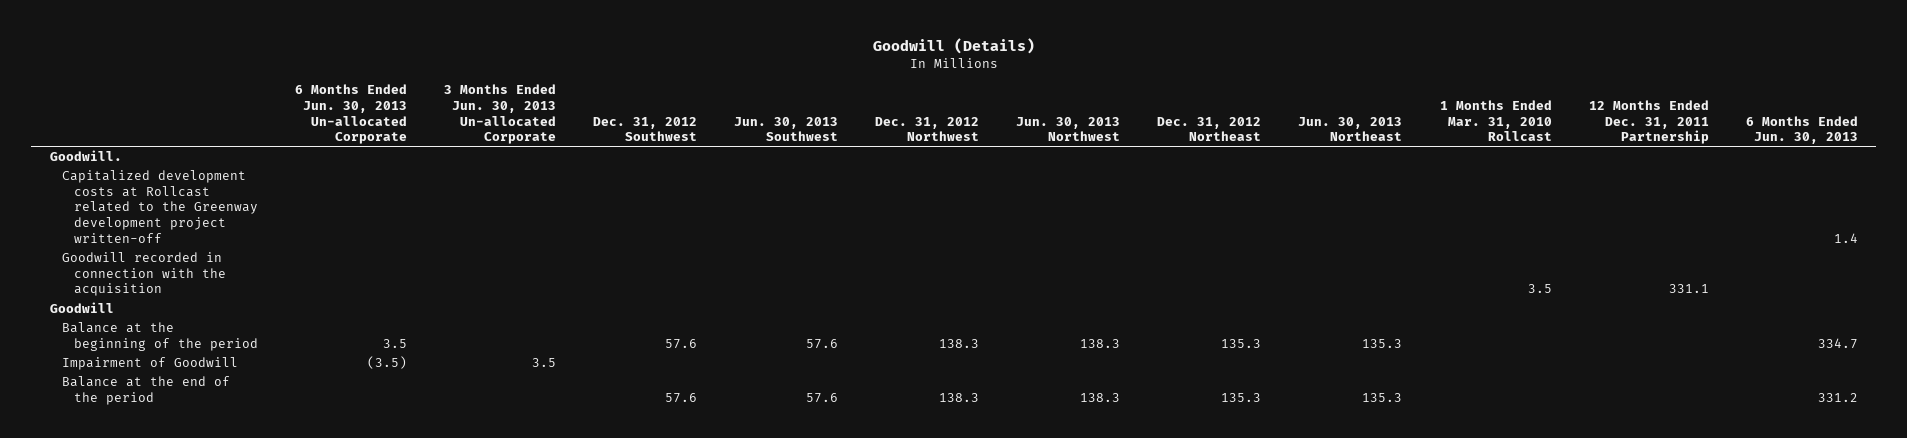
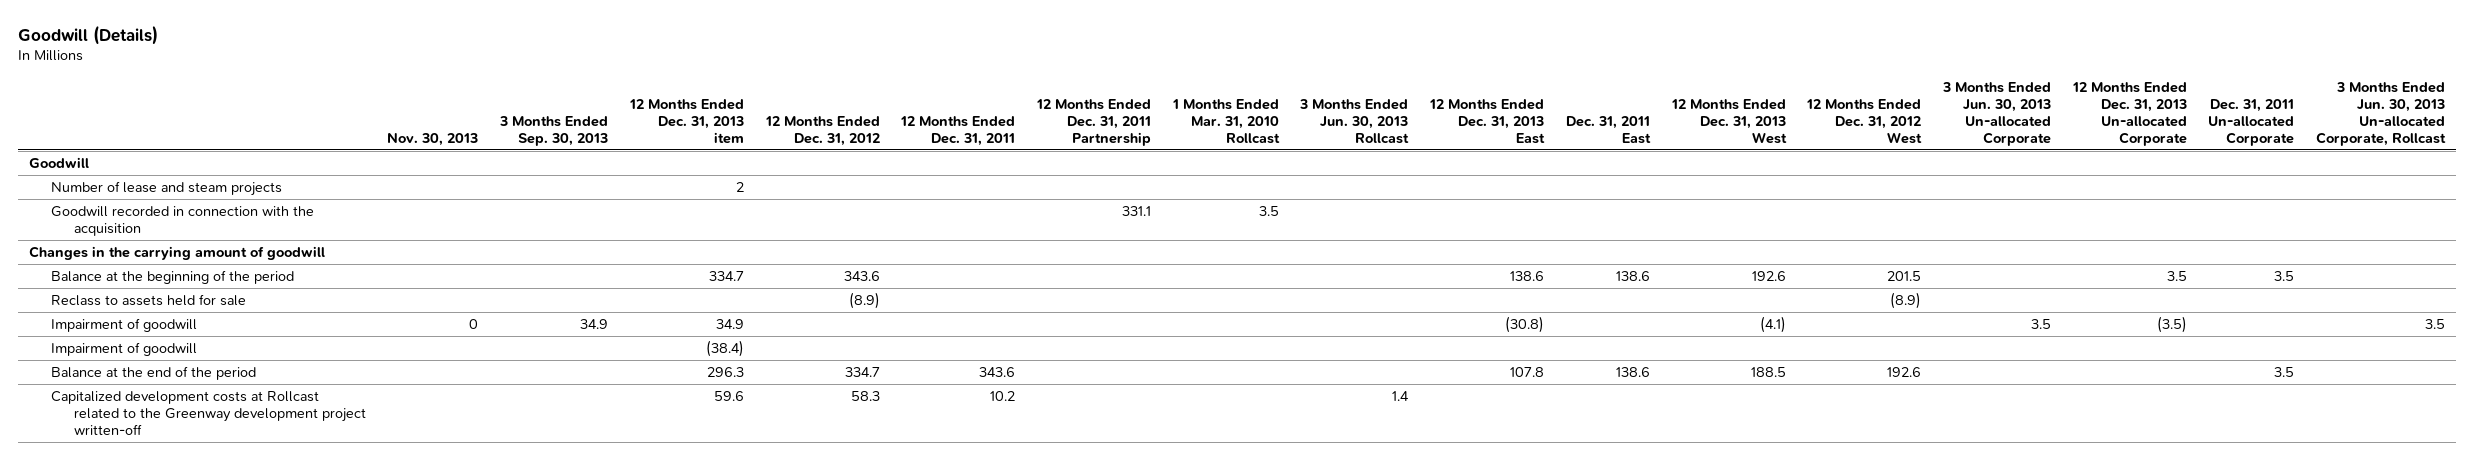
- | 6 Months Ended Jun. 30, 2013 Un-allocated Corporate | 3 Months Ended Jun. 30, 2013 Un-allocated Corporate | Dec. 31, 2012 Southwest | Jun. 30, 2013 Southwest | Dec. 31, 2012 Northwest | Jun. 30, 2013 Northwest | Dec. 31, 2012 Northeast | Jun. 30, 2013 Northeast | 1 Months Ended Mar. 31, 2010 Rollcast | 12 Months Ended Dec. 31, 2011 Partnership | 6 Months Ended Jun. 30, 2013
+ | Nov. 30, 2013 | 3 Months Ended Sep. 30, 2013 | 12 Months Ended Dec. 31, 2013 item | 12 Months Ended Dec. 31, 2012 | 12 Months Ended Dec. 31, 2011 | 12 Months Ended Dec. 31, 2011 Partnership | 1 Months Ended Mar. 31, 2010 Rollcast | 3 Months Ended Jun. 30, 2013 Rollcast | 12 Months Ended Dec. 31, 2013 East | Dec. 31, 2011 East | 12 Months Ended Dec. 31, 2013 West | 12 Months Ended Dec. 31, 2012 West | 3 Months Ended Jun. 30, 2013 Un-allocated Corporate | 12 Months Ended Dec. 31, 2013 Un-allocated Corporate | Dec. 31, 2011 Un-allocated Corporate | 3 Months Ended Jun. 30, 2013 Un-allocated Corporate, Rollcast
- Goodwill.
+ Number of lease and steam projects | | | 2 | | | | | | | | | | | | |
moved down: Goodwill recorded in connection with the acquisition | | | | | | 331.1 | 3.5 | | | | | | | | |
+ Changes in the carrying amount of goodwill
- Impairment of Goodwill | (3.5) | 3.5 | | | | | | | | |
+ Reclass to assets held for sale | | | | (8.9) | | | | | | | | (8.9) | | | |
+ Impairment of goodwill | 0 | 34.9 | 34.9 | | | | | | (30.8) | | (4.1) | | 3.5 | (3.5) | | 3.5
+ Impairment of goodwill | | | (38.4) | | | | | | | | | | | | |
moved down: Capitalized development costs at Rollcast related to the Greenway development project written-off | | | 59.6 | 58.3 | 10.2 | | | 1.4 | | | | | | | |

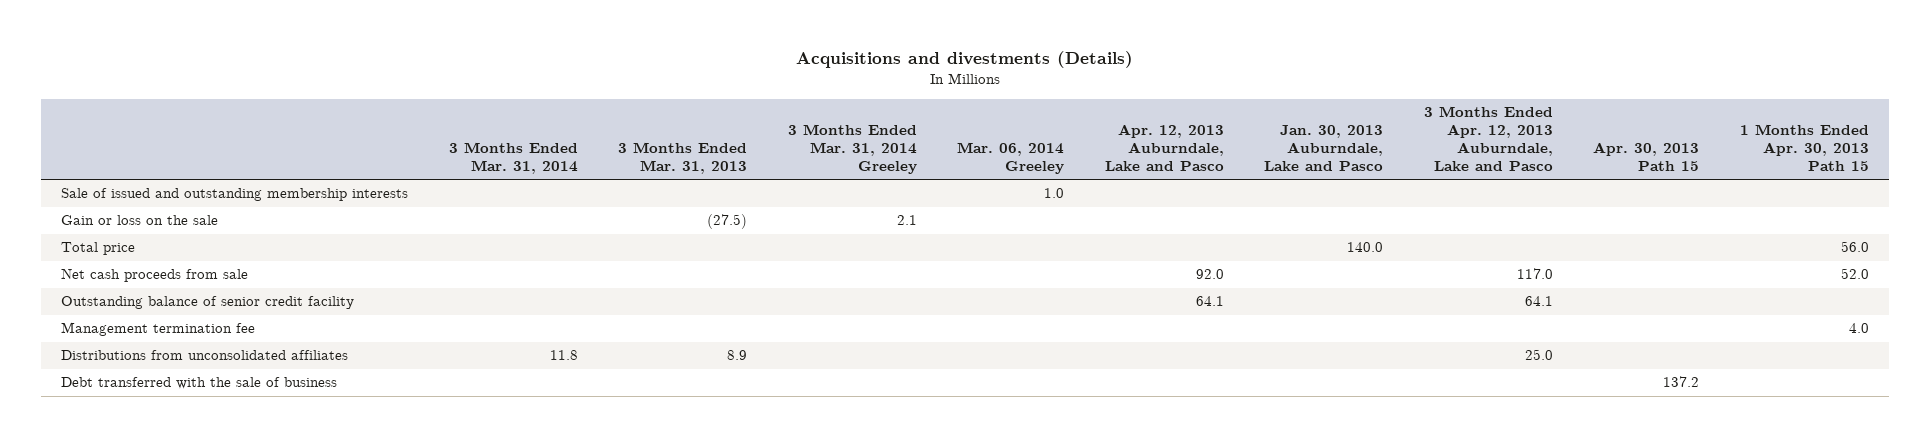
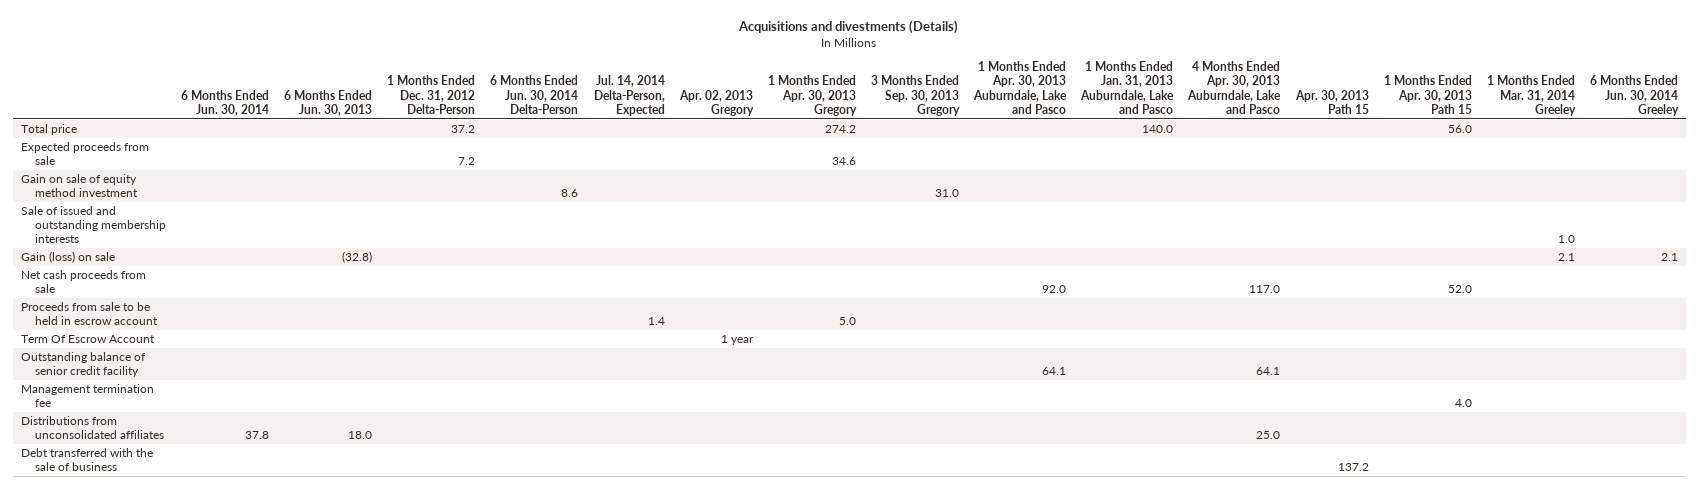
- | 3 Months Ended Mar. 31, 2014 | 3 Months Ended Mar. 31, 2013 | 3 Months Ended Mar. 31, 2014 Greeley | Mar. 06, 2014 Greeley | Apr. 12, 2013 Auburndale, Lake and Pasco | Jan. 30, 2013 Auburndale, Lake and Pasco | 3 Months Ended Apr. 12, 2013 Auburndale, Lake and Pasco | Apr. 30, 2013 Path 15 | 1 Months Ended Apr. 30, 2013 Path 15
+ | 6 Months Ended Jun. 30, 2014 | 6 Months Ended Jun. 30, 2013 | 1 Months Ended Dec. 31, 2012 Delta-Person | 6 Months Ended Jun. 30, 2014 Delta-Person | Jul. 14, 2014 Delta-Person, Expected | Apr. 02, 2013 Gregory | 1 Months Ended Apr. 30, 2013 Gregory | 3 Months Ended Sep. 30, 2013 Gregory | 1 Months Ended Apr. 30, 2013 Auburndale, Lake and Pasco | 1 Months Ended Jan. 31, 2013 Auburndale, Lake and Pasco | 4 Months Ended Apr. 30, 2013 Auburndale, Lake and Pasco | Apr. 30, 2013 Path 15 | 1 Months Ended Apr. 30, 2013 Path 15 | 1 Months Ended Mar. 31, 2014 Greeley | 6 Months Ended Jun. 30, 2014 Greeley
- Gain or loss on the sale | | (27.5) | 2.1 | | | | | |
+ Expected proceeds from sale | | | 7.2 | | | | 34.6 | | | | | | | |
+ Gain on sale of equity method investment | | | | 8.6 | | | | 31.0 | | | | | | |
moved down: Sale of issued and outstanding membership interests | | | | | | | | | | | | | | 1.0 |
+ Gain (loss) on sale | | (32.8) | | | | | | | | | | | | 2.1 | 2.1
+ Proceeds from sale to be held in escrow account | | | | | 1.4 | | 5.0 | | | | | | | |
+ Term Of Escrow Account | | | | | | 1 year | | | | | | | | |

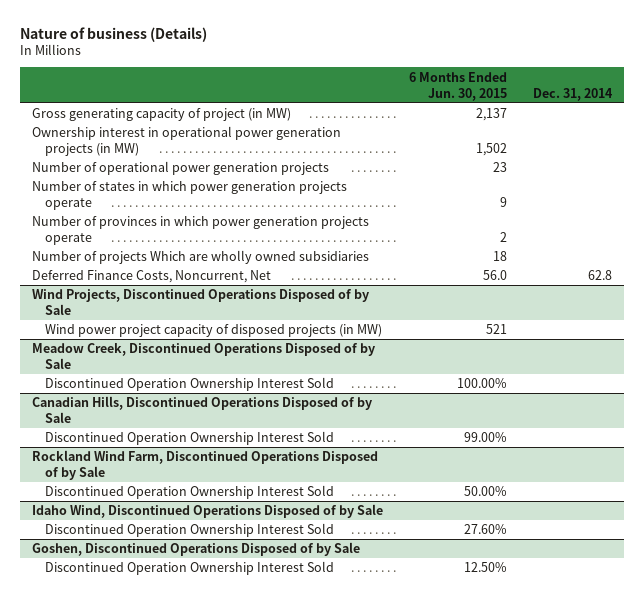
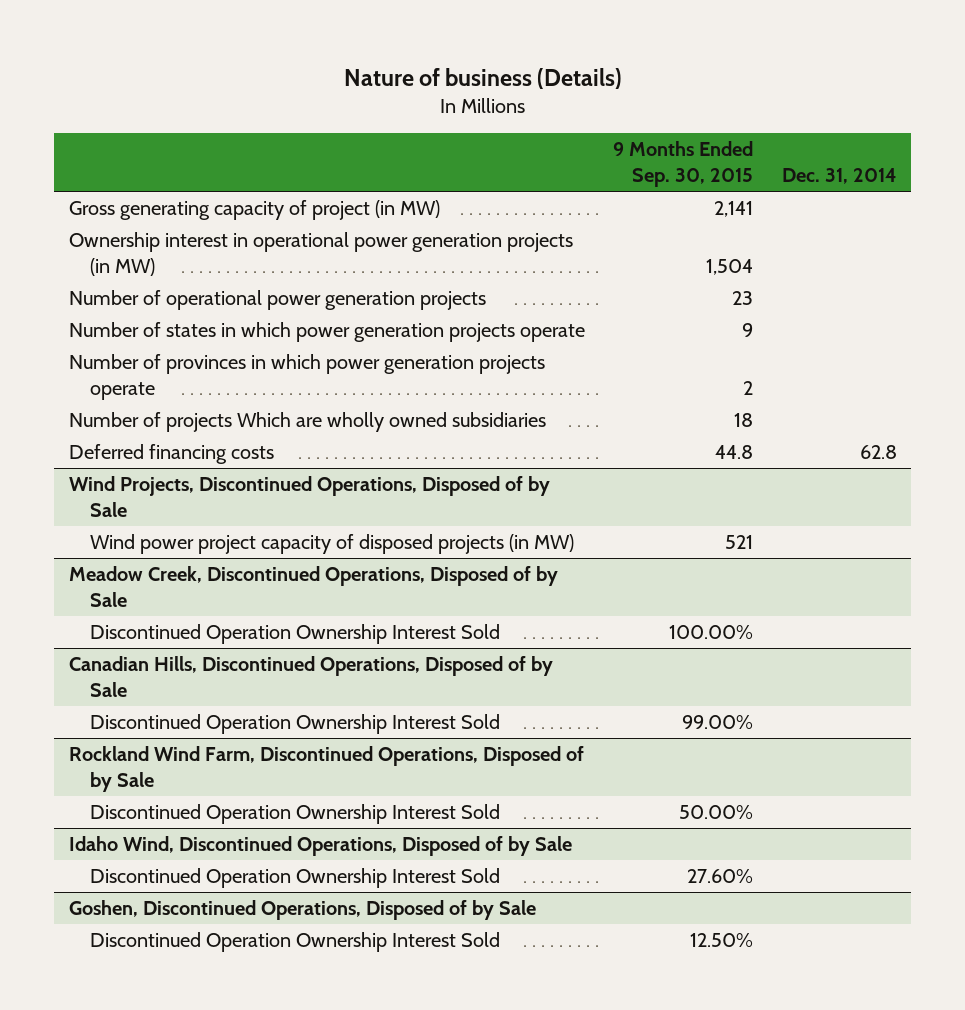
- | 6 Months Ended Jun. 30, 2015 | Dec. 31, 2014
+ | 9 Months Ended Sep. 30, 2015 | Dec. 31, 2014
- Deferred Finance Costs, Noncurrent, Net | 56.0 | 62.8
- Wind Projects, Discontinued Operations Disposed of by Sale
+ Deferred financing costs | 44.8 | 62.8
+ Wind Projects, Discontinued Operations, Disposed of by Sale
- Meadow Creek, Discontinued Operations Disposed of by Sale
+ Meadow Creek, Discontinued Operations, Disposed of by Sale
- Canadian Hills, Discontinued Operations Disposed of by Sale
+ Canadian Hills, Discontinued Operations, Disposed of by Sale
- Rockland Wind Farm, Discontinued Operations Disposed of by Sale
+ Rockland Wind Farm, Discontinued Operations, Disposed of by Sale
- Idaho Wind, Discontinued Operations Disposed of by Sale
+ Idaho Wind, Discontinued Operations, Disposed of by Sale
- Goshen, Discontinued Operations Disposed of by Sale
+ Goshen, Discontinued Operations, Disposed of by Sale

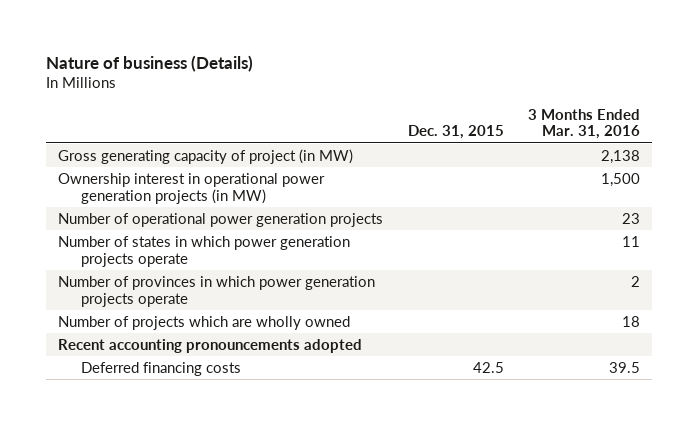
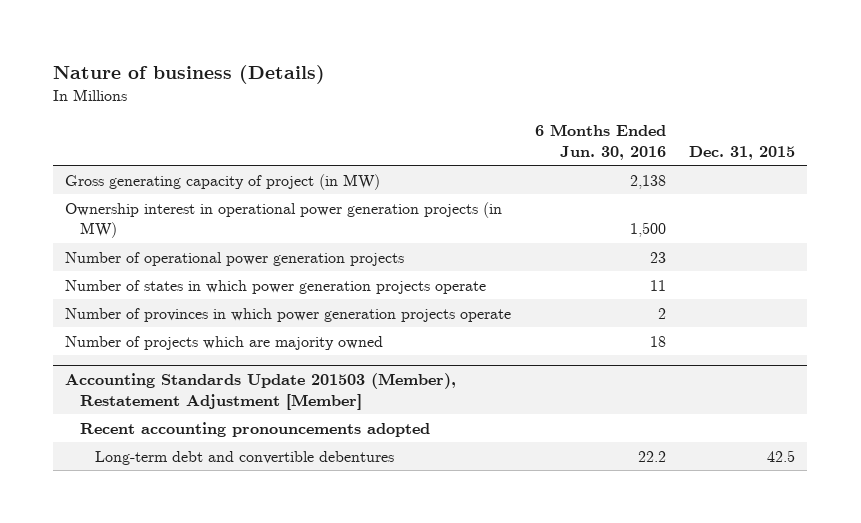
- | Dec. 31, 2015 | 3 Months Ended Mar. 31, 2016
+ | 6 Months Ended Jun. 30, 2016 | Dec. 31, 2015
- Number of projects which are wholly owned | | 18
- Recent accounting pronouncements adopted
- Deferred financing costs | 42.5 | 39.5
+ Number of projects which are majority owned | 18 |
+ Accounting Standards Update 201503 (Member), Restatement Adjustment [Member]
+ Recent accounting pronouncements adopted
+ Long-term debt and convertible debentures | 22.2 | 42.5

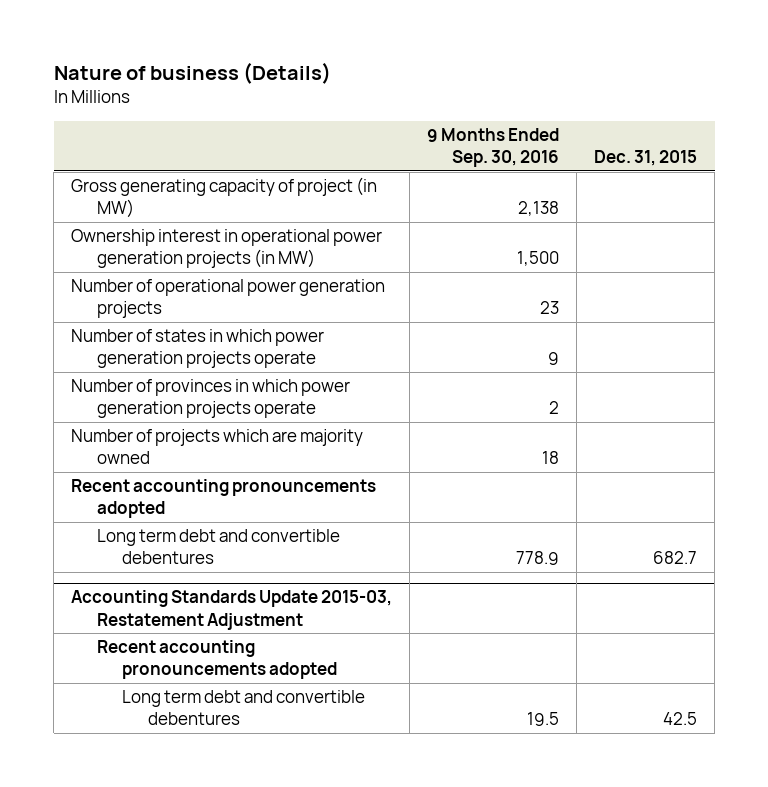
- | 6 Months Ended Jun. 30, 2016 | Dec. 31, 2015
+ | 9 Months Ended Sep. 30, 2016 | Dec. 31, 2015
- Accounting Standards Update 201503 (Member), Restatement Adjustment [Member]
+ Recent accounting pronouncements adopted
+ Long term debt and convertible debentures | 778.9 | 682.7
+ Accounting Standards Update 2015-03, Restatement Adjustment
- Long-term debt and convertible debentures | 22.2 | 42.5
+ Long term debt and convertible debentures | 19.5 | 42.5

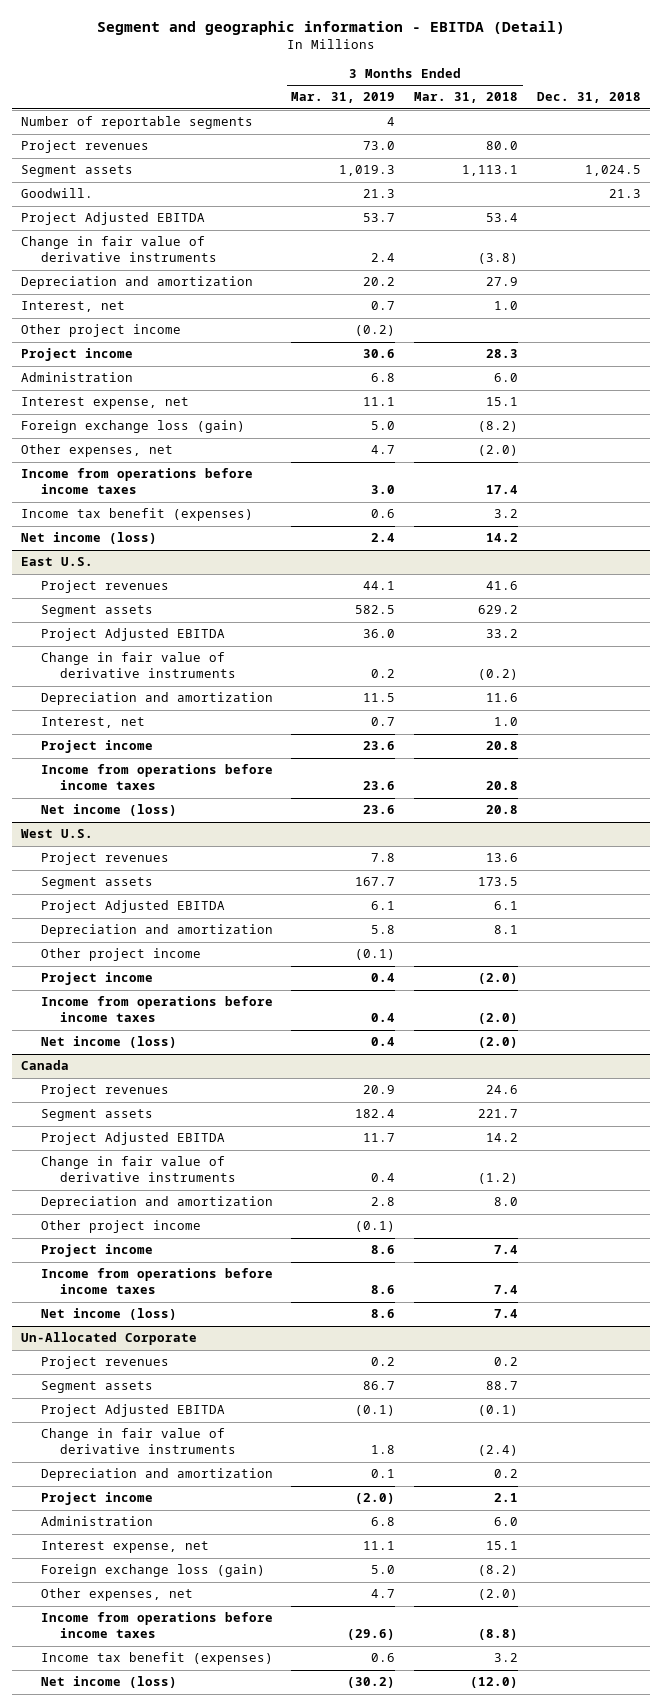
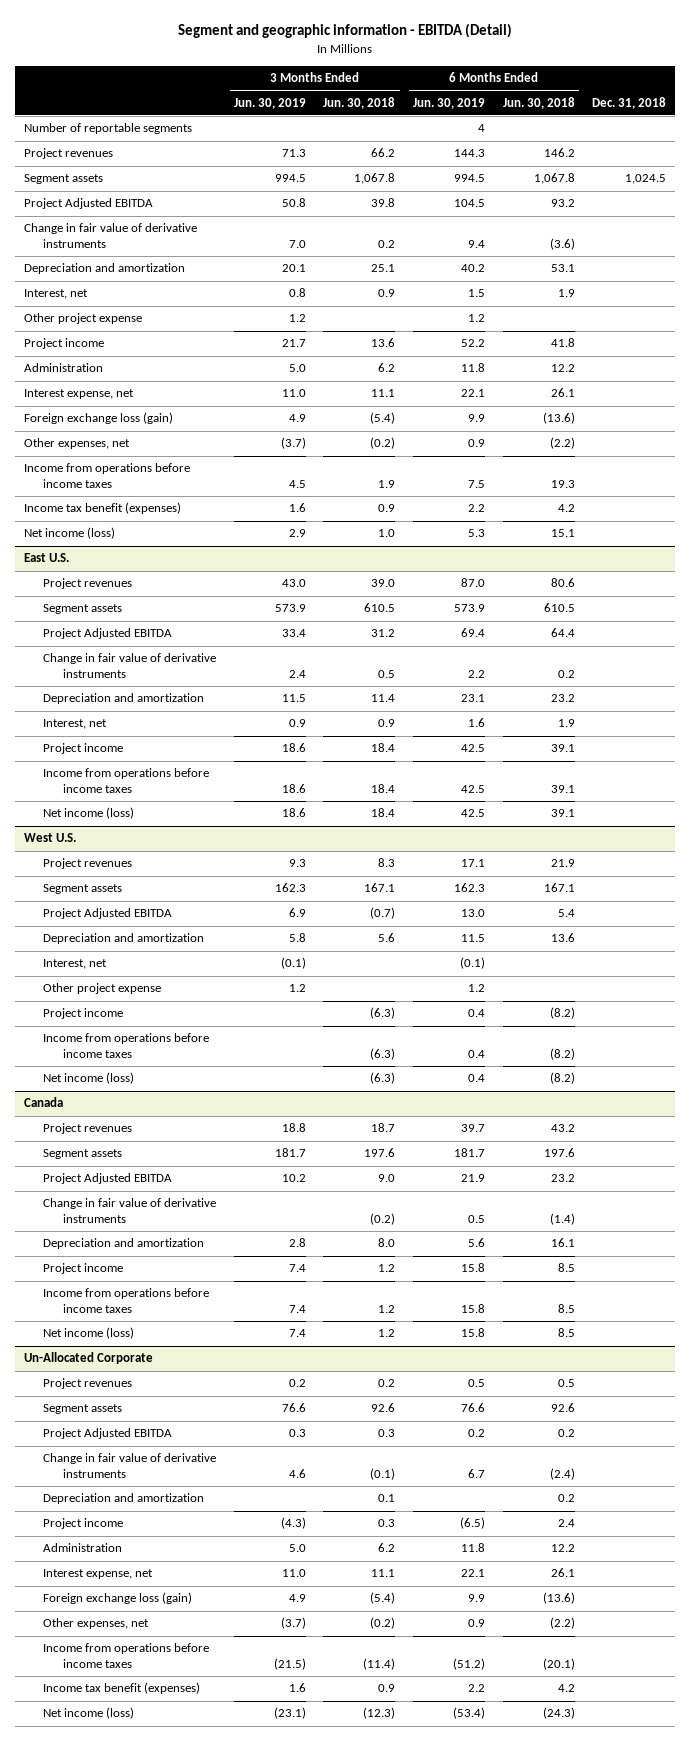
- | 3 Months Ended Mar. 31, 2019 | 3 Months Ended Mar. 31, 2018 | Dec. 31, 2018
+ | 3 Months Ended Jun. 30, 2019 | 3 Months Ended Jun. 30, 2018 | 6 Months Ended Jun. 30, 2019 | 6 Months Ended Jun. 30, 2018 | Dec. 31, 2018
- Goodwill. | 21.3 | | 21.3
- Other project income | (0.2) | |
+ Other project expense | 1.2 | | 1.2 | |
@ West U.S.
- Other project income | (0.1) | |
+ Interest, net | (0.1) | | (0.1) | |
+ Other project expense | 1.2 | | 1.2 | |
@ Canada
- Other project income | (0.1) | |

